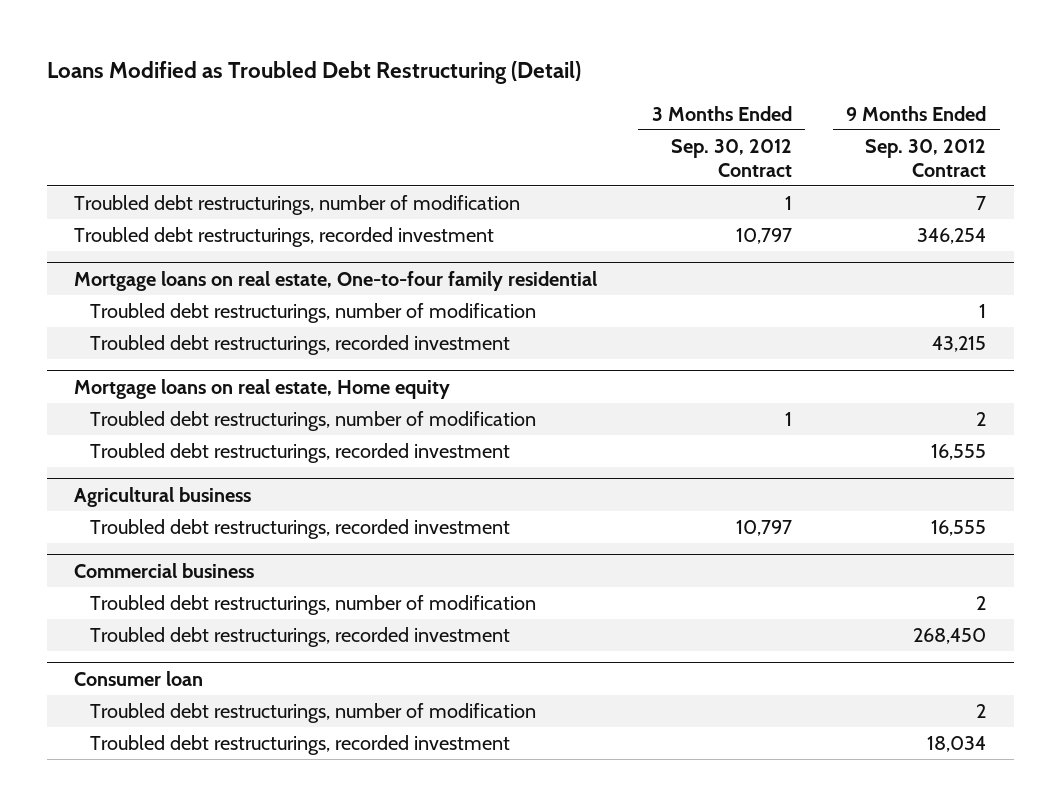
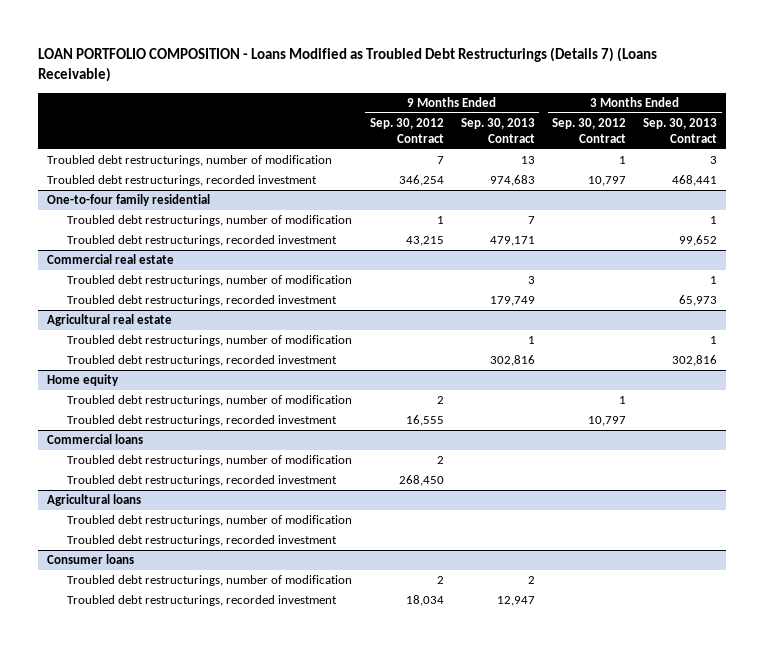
- Loans Modified as Troubled Debt Restructuring (Detail)
+ LOAN PORTFOLIO COMPOSITION - Loans Modified as Troubled Debt Restructurings (Details 7) (Loans Receivable)
- | 3 Months Ended Sep. 30, 2012 Contract | 9 Months Ended Sep. 30, 2012 Contract
+ | 9 Months Ended Sep. 30, 2012 Contract | 9 Months Ended Sep. 30, 2013 Contract | 3 Months Ended Sep. 30, 2012 Contract | 3 Months Ended Sep. 30, 2013 Contract
- Mortgage loans on real estate, One-to-four family residential
+ One-to-four family residential
- Mortgage loans on real estate, Home equity
+ Commercial real estate
+ Troubled debt restructurings, number of modification | | 3 | | 1
+ Troubled debt restructurings, recorded investment | | 179,749 | | 65,973
+ Agricultural real estate
+ Troubled debt restructurings, number of modification | | 1 | | 1
+ Troubled debt restructurings, recorded investment | | 302,816 | | 302,816
+ Home equity
- Troubled debt restructurings, recorded investment | | 16,555
- Agricultural business
- Commercial business
+ Commercial loans
- Consumer loan
+ Agricultural loans
+ Troubled debt restructurings, number of modification
+ Troubled debt restructurings, recorded investment
+ Consumer loans

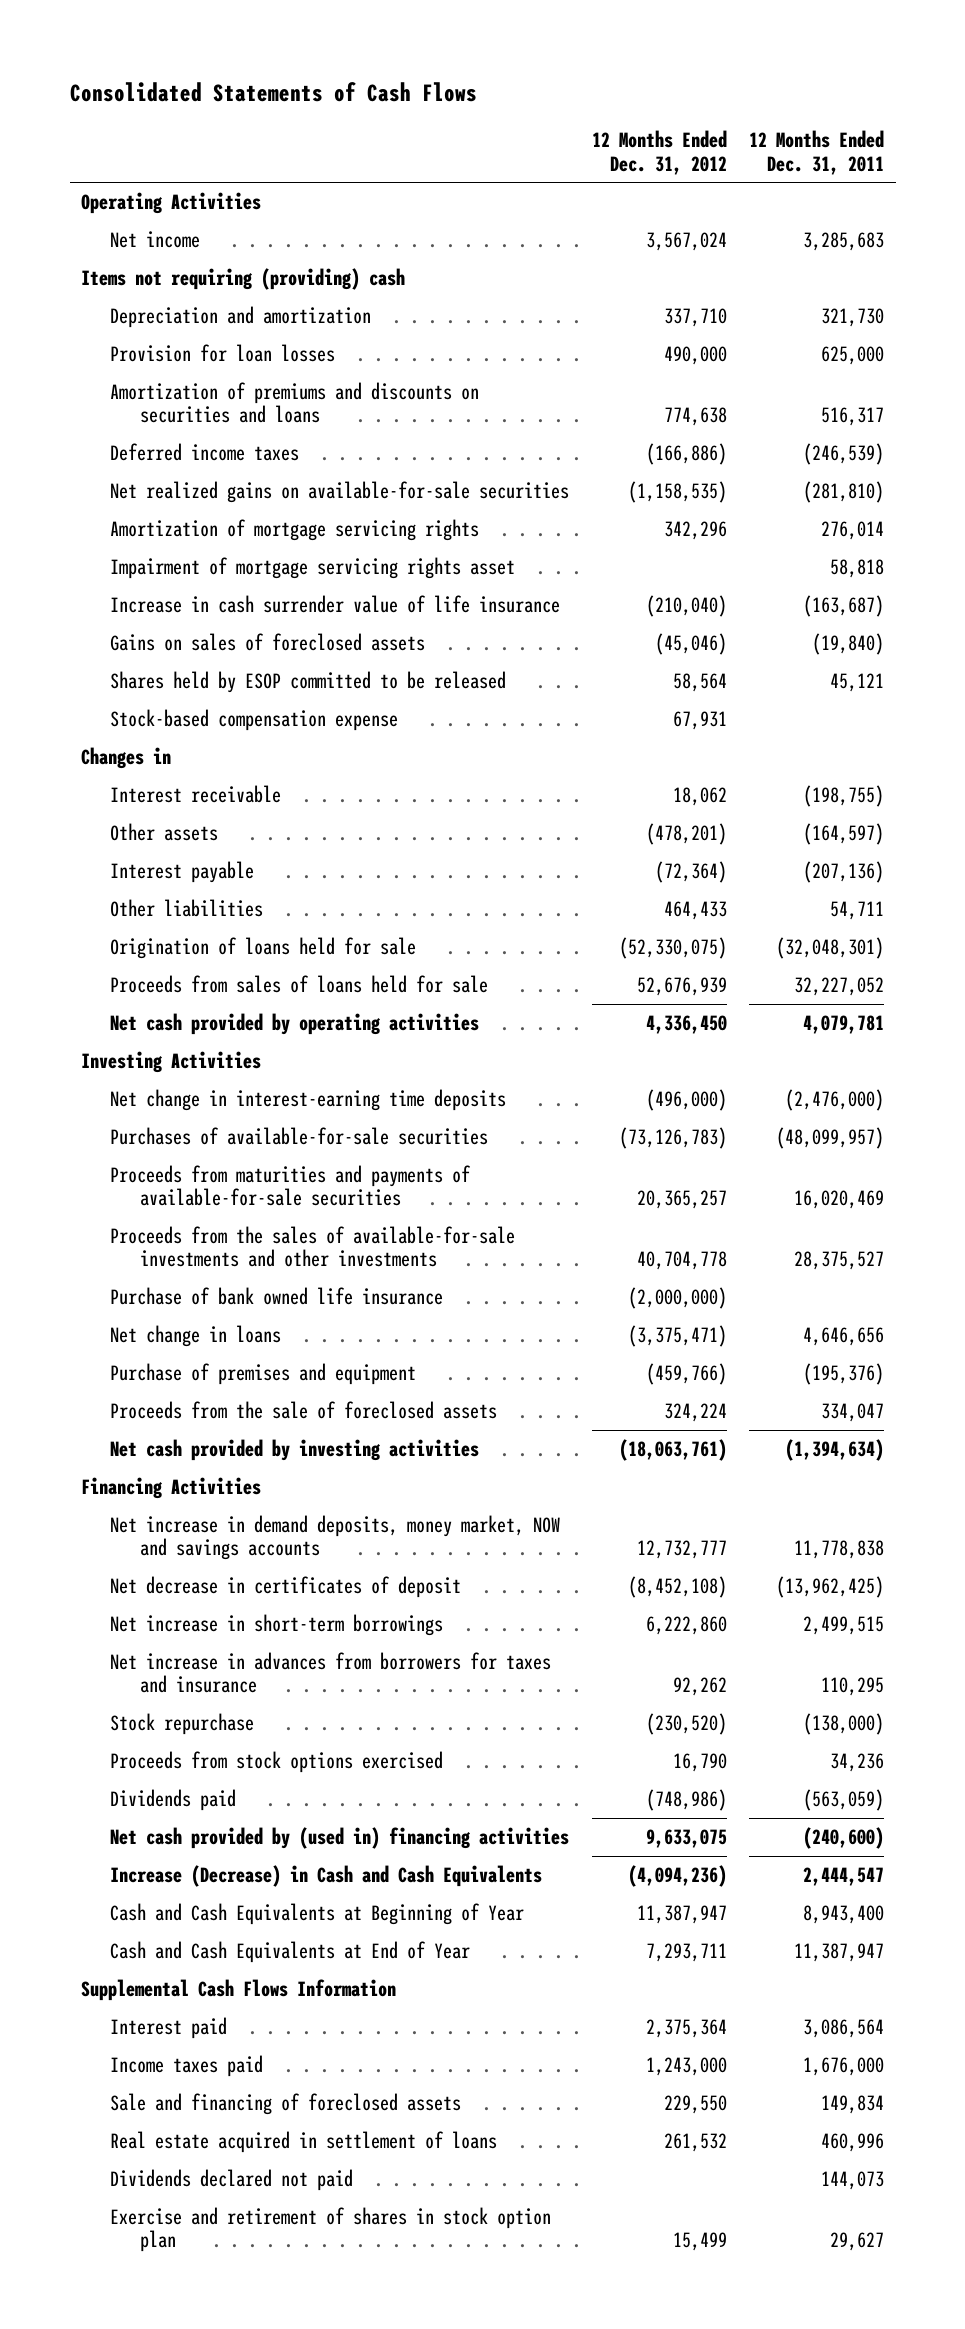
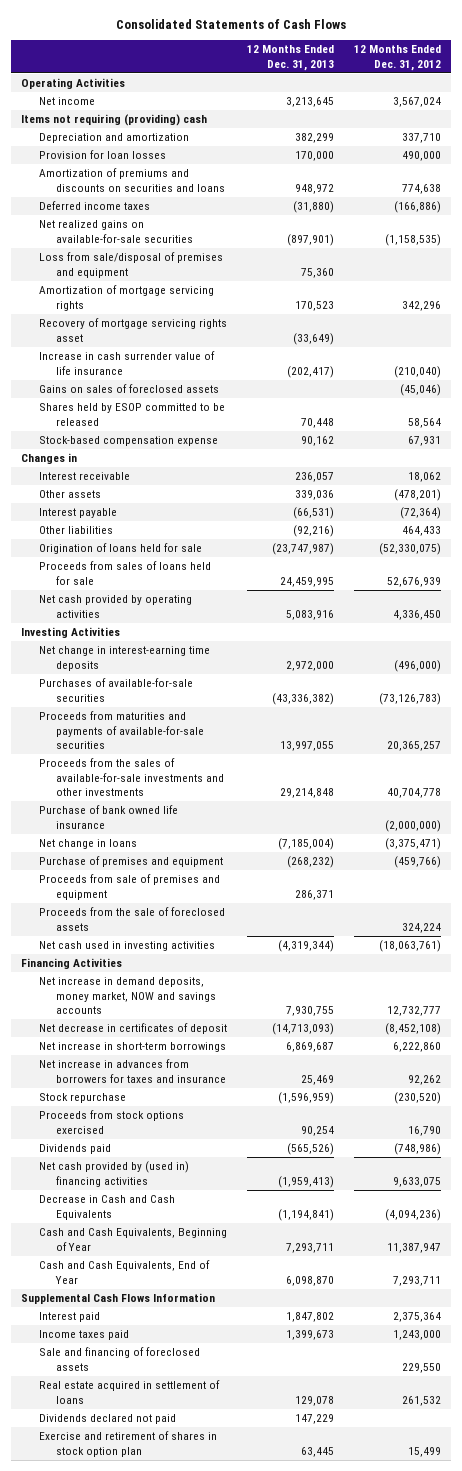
- | 12 Months Ended Dec. 31, 2012 | 12 Months Ended Dec. 31, 2011
+ | 12 Months Ended Dec. 31, 2013 | 12 Months Ended Dec. 31, 2012
+ Loss from sale/disposal of premises and equipment | 75,360 |
- Impairment of mortgage servicing rights asset | | 58,818
+ Recovery of mortgage servicing rights asset | (33,649) |
+ Proceeds from sale of premises and equipment | 286,371 |
- Net cash provided by investing activities | (18,063,761) | (1,394,634)
+ Net cash used in investing activities | (4,319,344) | (18,063,761)
- Increase (Decrease) in Cash and Cash Equivalents | (4,094,236) | 2,444,547
- Cash and Cash Equivalents at Beginning of Year | 11,387,947 | 8,943,400
- Cash and Cash Equivalents at End of Year | 7,293,711 | 11,387,947
+ Decrease in Cash and Cash Equivalents | (1,194,841) | (4,094,236)
+ Cash and Cash Equivalents, Beginning of Year | 7,293,711 | 11,387,947
+ Cash and Cash Equivalents, End of Year | 6,098,870 | 7,293,711

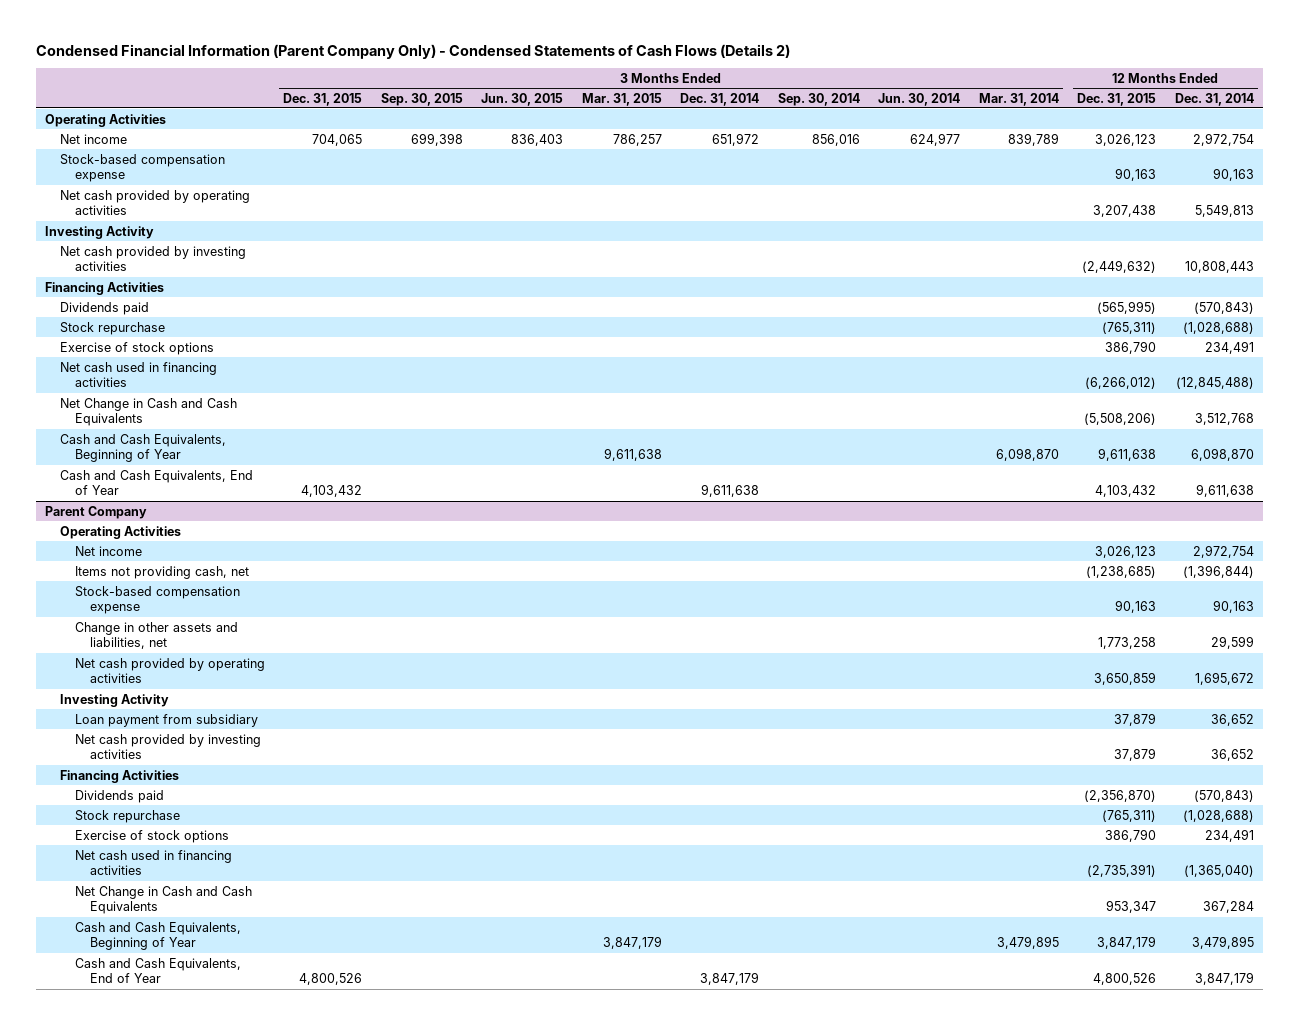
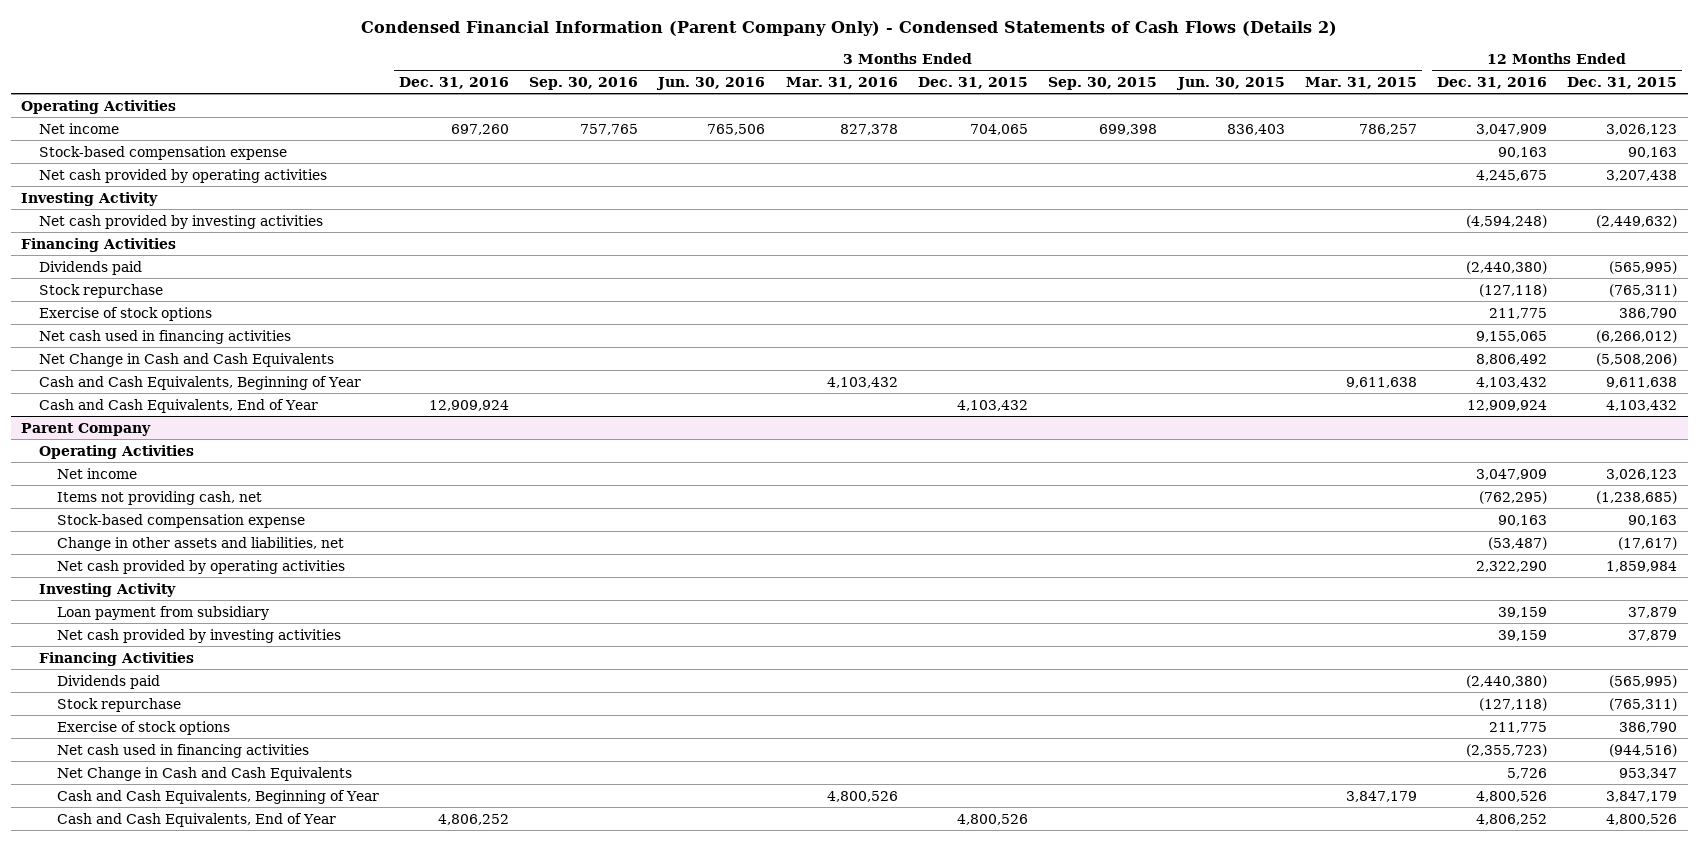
- | 3 Months Ended Dec. 31, 2015 | 3 Months Ended Sep. 30, 2015 | 3 Months Ended Jun. 30, 2015 | 3 Months Ended Mar. 31, 2015 | 3 Months Ended Dec. 31, 2014 | 3 Months Ended Sep. 30, 2014 | 3 Months Ended Jun. 30, 2014 | 3 Months Ended Mar. 31, 2014 | 12 Months Ended Dec. 31, 2015 | 12 Months Ended Dec. 31, 2014
+ | 3 Months Ended Dec. 31, 2016 | 3 Months Ended Sep. 30, 2016 | 3 Months Ended Jun. 30, 2016 | 3 Months Ended Mar. 31, 2016 | 3 Months Ended Dec. 31, 2015 | 3 Months Ended Sep. 30, 2015 | 3 Months Ended Jun. 30, 2015 | 3 Months Ended Mar. 31, 2015 | 12 Months Ended Dec. 31, 2016 | 12 Months Ended Dec. 31, 2015
@ Parent Company
- Change in other assets and liabilities, net | | | | | | | | | 1,773,258 | 29,599
- Net cash provided by operating activities | | | | | | | | | 3,650,859 | 1,695,672
+ Change in other assets and liabilities, net | | | | | | | | | (53,487) | (17,617)
+ Net cash provided by operating activities | | | | | | | | | 2,322,290 | 1,859,984
- Dividends paid | | | | | | | | | (2,356,870) | (570,843)
+ Dividends paid | | | | | | | | | (2,440,380) | (565,995)
- Net cash used in financing activities | | | | | | | | | (2,735,391) | (1,365,040)
+ Net cash used in financing activities | | | | | | | | | (2,355,723) | (944,516)

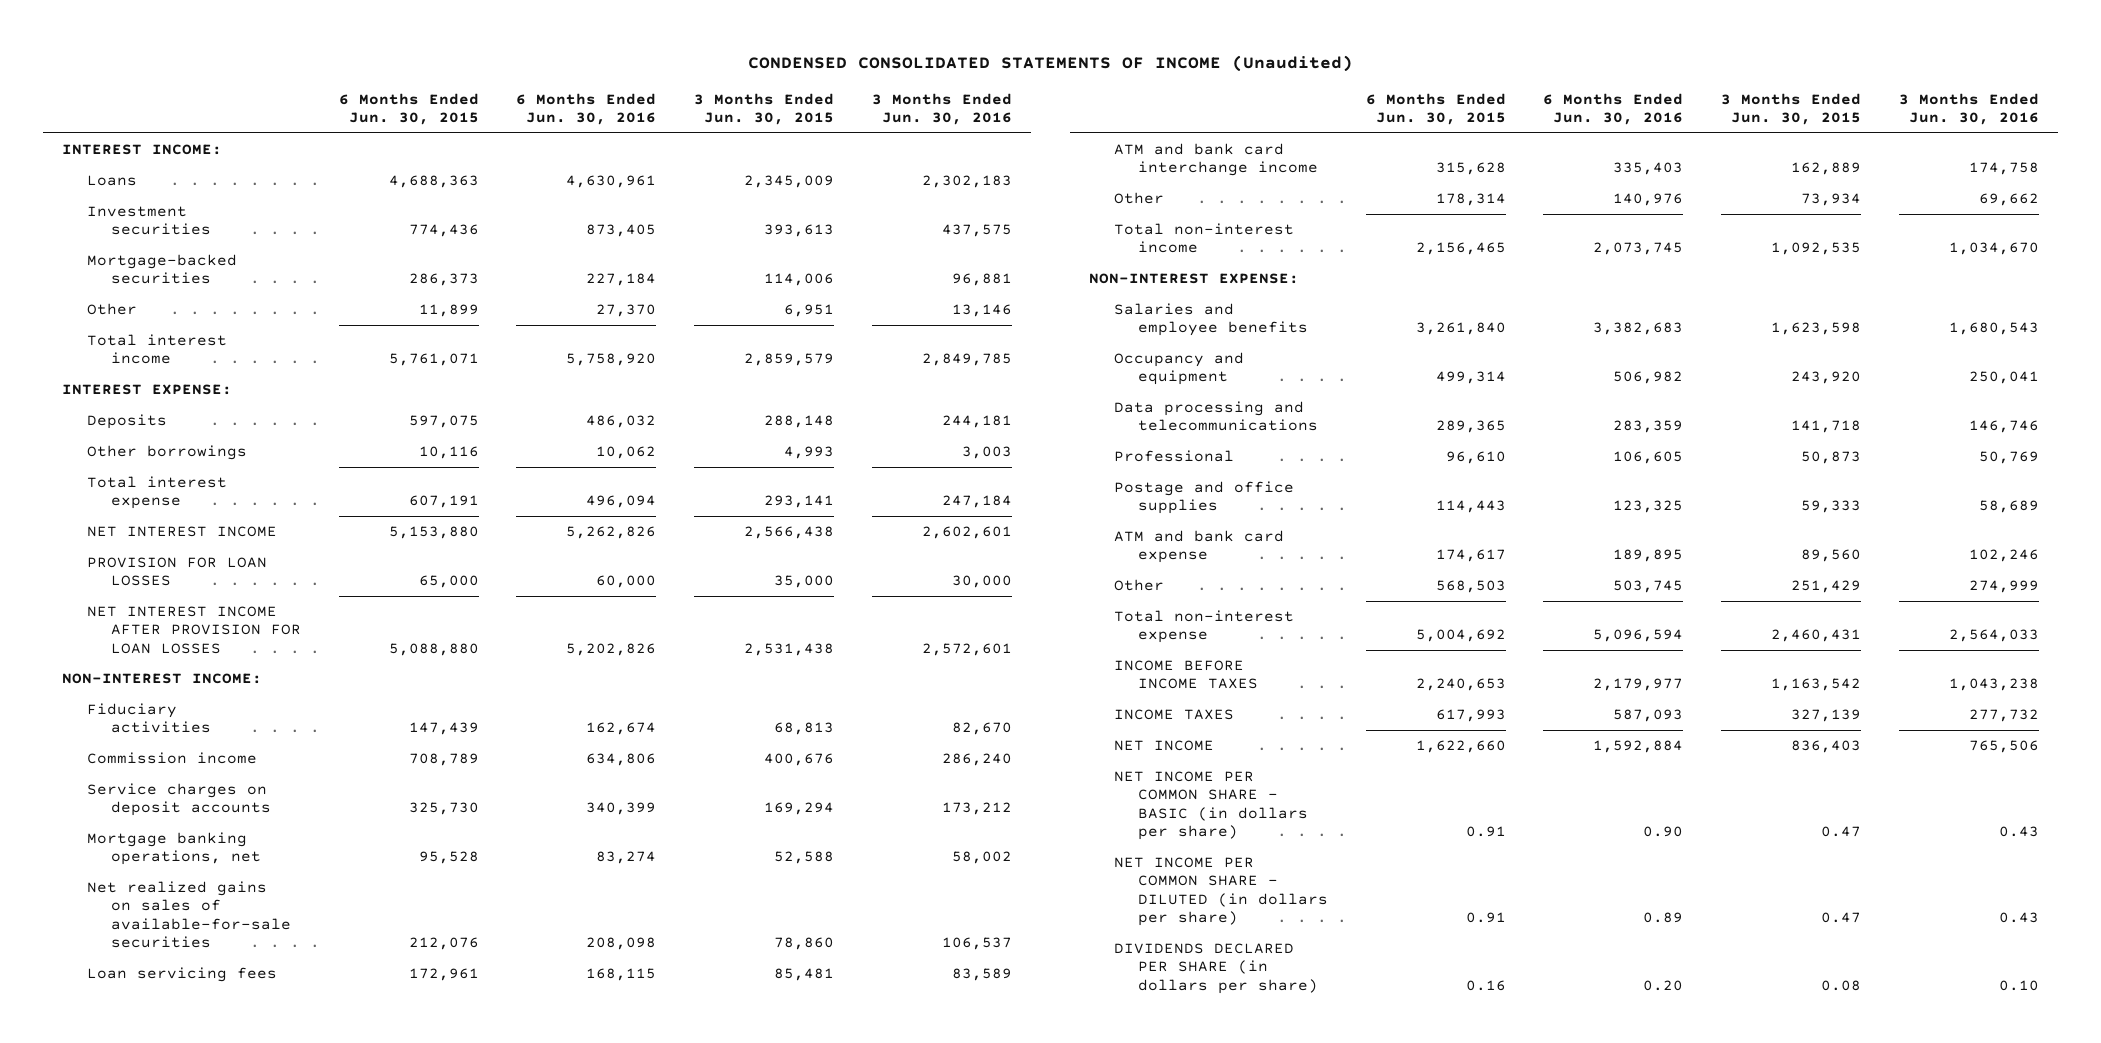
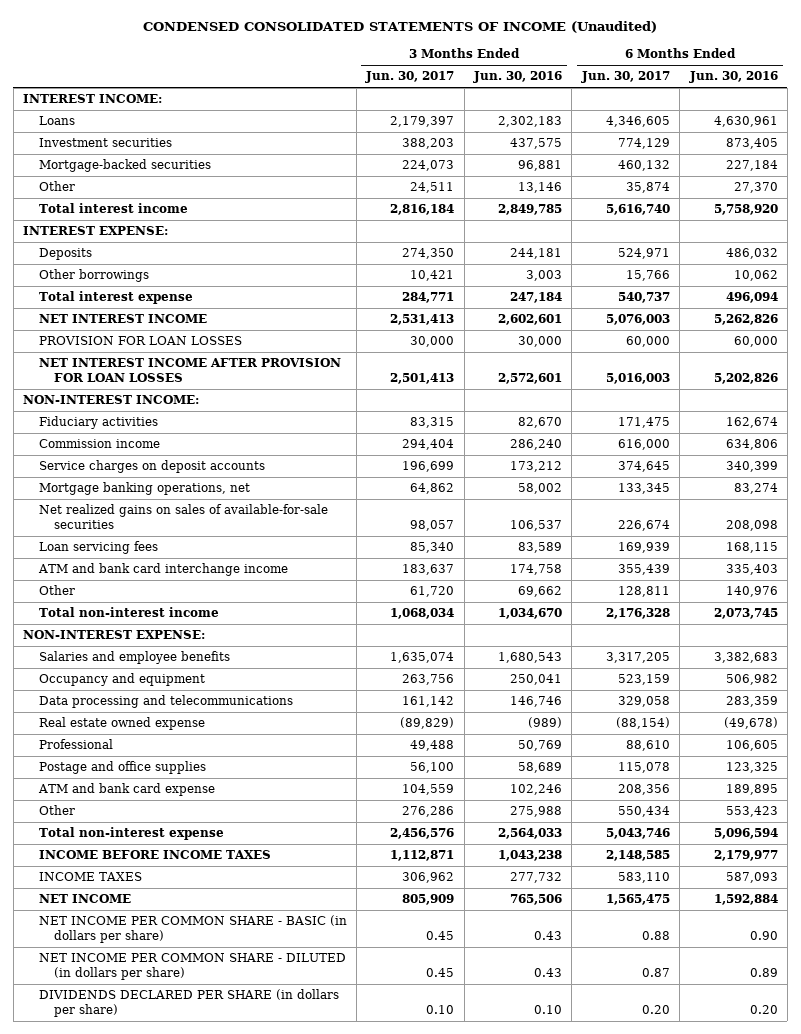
- | 6 Months Ended Jun. 30, 2015 | 6 Months Ended Jun. 30, 2016 | 3 Months Ended Jun. 30, 2015 | 3 Months Ended Jun. 30, 2016
+ | 3 Months Ended Jun. 30, 2017 | 3 Months Ended Jun. 30, 2016 | 6 Months Ended Jun. 30, 2017 | 6 Months Ended Jun. 30, 2016
+ Real estate owned expense | (89,829) | (989) | (88,154) | (49,678)
- Other | 568,503 | 503,745 | 251,429 | 274,999
+ Other | 276,286 | 275,988 | 550,434 | 553,423

